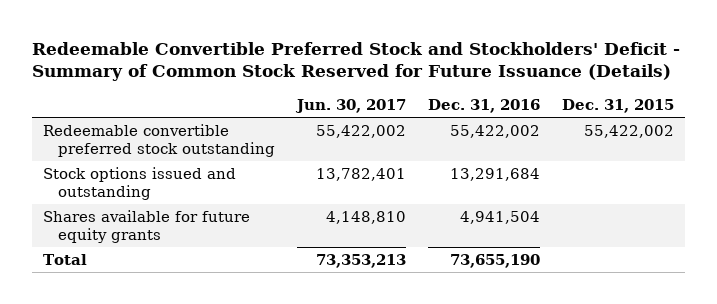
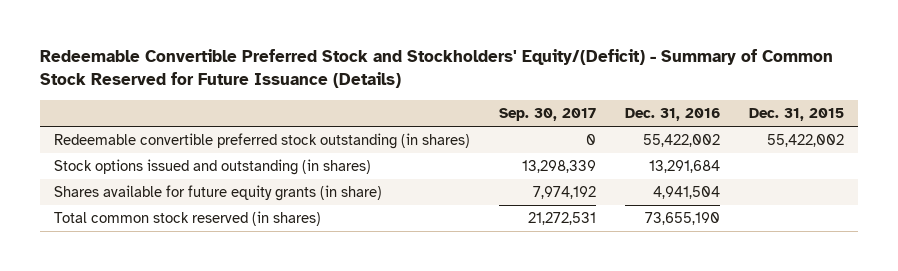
- Redeemable Convertible Preferred Stock and Stockholders' Deficit - Summary of Common Stock Reserved for Future Issuance (Details)
+ Redeemable Convertible Preferred Stock and Stockholders' Equity/(Deficit) - Summary of Common Stock Reserved for Future Issuance (Details)
- | Jun. 30, 2017 | Dec. 31, 2016 | Dec. 31, 2015
+ | Sep. 30, 2017 | Dec. 31, 2016 | Dec. 31, 2015
- Redeemable convertible preferred stock outstanding | 55,422,002 | 55,422,002 | 55,422,002
- Stock options issued and outstanding | 13,782,401 | 13,291,684 |
- Shares available for future equity grants | 4,148,810 | 4,941,504 |
- Total | 73,353,213 | 73,655,190 |
+ Redeemable convertible preferred stock outstanding (in shares) | 0 | 55,422,002 | 55,422,002
+ Stock options issued and outstanding (in shares) | 13,298,339 | 13,291,684 |
+ Shares available for future equity grants (in share) | 7,974,192 | 4,941,504 |
+ Total common stock reserved (in shares) | 21,272,531 | 73,655,190 |

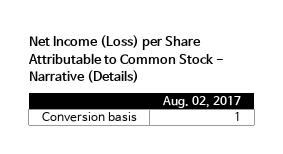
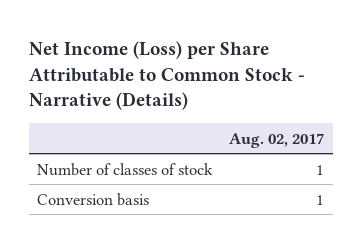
+ Number of classes of stock | 1

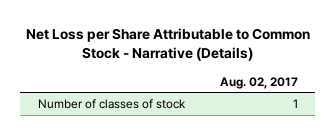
- Net Income (Loss) per Share Attributable to Common Stock - Narrative (Details)
+ Net Loss per Share Attributable to Common Stock - Narrative (Details)
- Conversion basis | 1

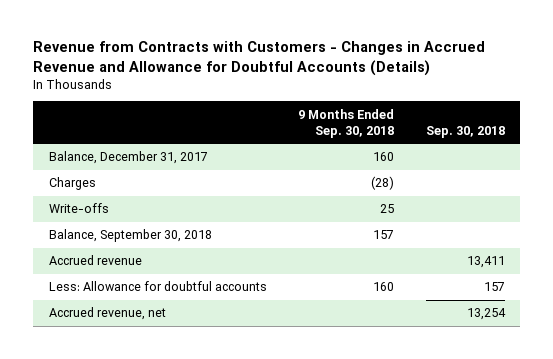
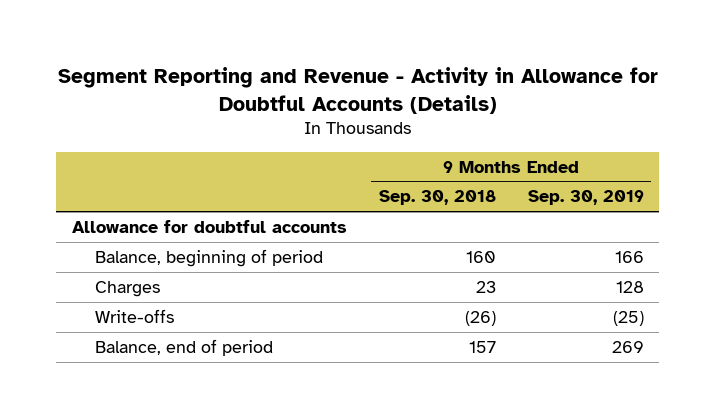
- Revenue from Contracts with Customers - Changes in Accrued Revenue and Allowance for Doubtful Accounts (Details)
+ Segment Reporting and Revenue - Activity in Allowance for Doubtful Accounts (Details)
- | 9 Months Ended Sep. 30, 2018 | Sep. 30, 2018
+ | 9 Months Ended Sep. 30, 2018 | 9 Months Ended Sep. 30, 2019
- Balance, December 31, 2017 | 160 |
- Charges | (28) |
- Write-offs | 25 |
- Balance, September 30, 2018 | 157 |
- Accrued revenue | | 13,411
- Less: Allowance for doubtful accounts | 160 | 157
- Accrued revenue, net | | 13,254
+ Allowance for doubtful accounts
+ Balance, beginning of period | 160 | 166
+ Charges | 23 | 128
+ Write-offs | (26) | (25)
+ Balance, end of period | 157 | 269

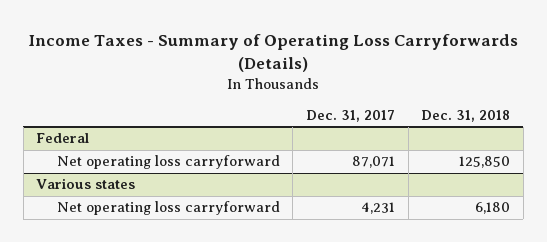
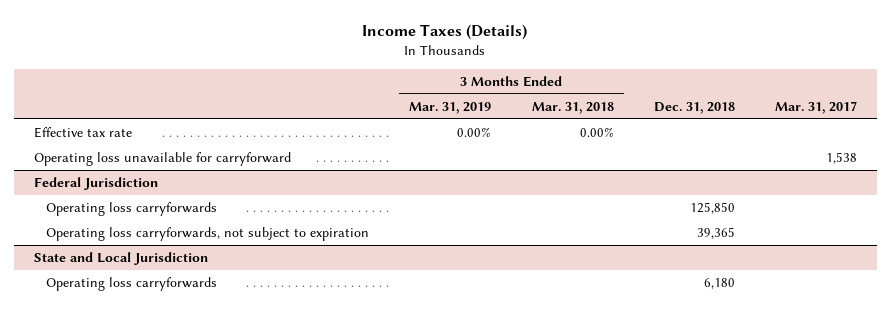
- Income Taxes - Summary of Operating Loss Carryforwards (Details)
+ Income Taxes (Details)
- | Dec. 31, 2017 | Dec. 31, 2018
+ | 3 Months Ended Mar. 31, 2019 | 3 Months Ended Mar. 31, 2018 | Dec. 31, 2018 | Mar. 31, 2017
- Federal
- Net operating loss carryforward | 87,071 | 125,850
- Various states
- Net operating loss carryforward | 4,231 | 6,180
+ Effective tax rate | 0.00% | 0.00% | |
+ Operating loss unavailable for carryforward | | | | 1,538
+ Federal Jurisdiction
+ Operating loss carryforwards | | | 125,850 |
+ Operating loss carryforwards, not subject to expiration | | | 39,365 |
+ State and Local Jurisdiction
+ Operating loss carryforwards | | | 6,180 |

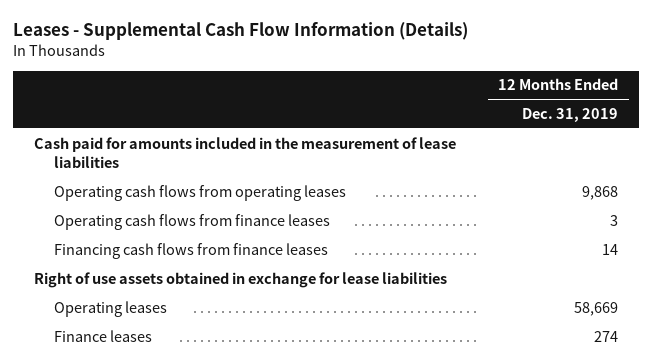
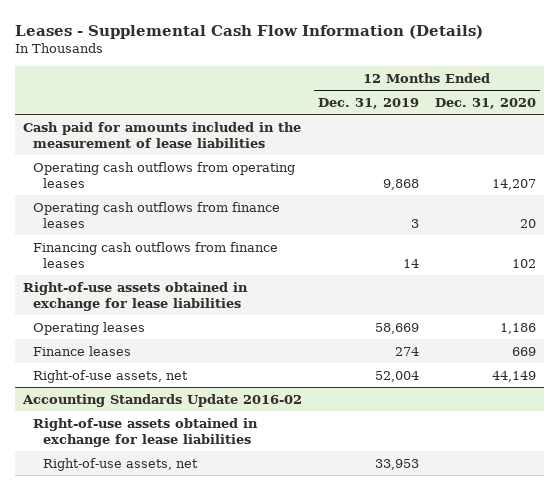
- | 12 Months Ended Dec. 31, 2019
+ | 12 Months Ended Dec. 31, 2019 | 12 Months Ended Dec. 31, 2020
- Operating cash flows from operating leases | 9,868
- Operating cash flows from finance leases | 3
- Financing cash flows from finance leases | 14
- Right of use assets obtained in exchange for lease liabilities
+ Operating cash outflows from operating leases | 9,868 | 14,207
+ Operating cash outflows from finance leases | 3 | 20
+ Financing cash outflows from finance leases | 14 | 102
+ Right-of-use assets obtained in exchange for lease liabilities
+ Right-of-use assets, net | 52,004 | 44,149
+ Accounting Standards Update 2016-02
+ Right-of-use assets obtained in exchange for lease liabilities
+ Right-of-use assets, net | 33,953 |

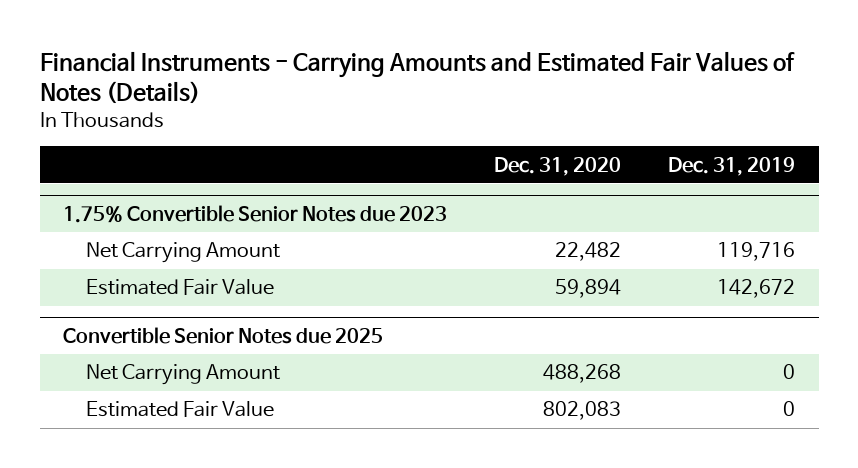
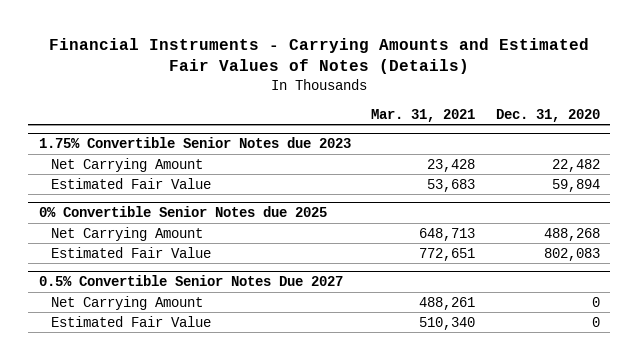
- | Dec. 31, 2020 | Dec. 31, 2019
+ | Mar. 31, 2021 | Dec. 31, 2020
- Convertible Senior Notes due 2025
+ 0% Convertible Senior Notes due 2025
+ 0.5% Convertible Senior Notes Due 2027
+ Net Carrying Amount | 488,261 | 0
+ Estimated Fair Value | 510,340 | 0

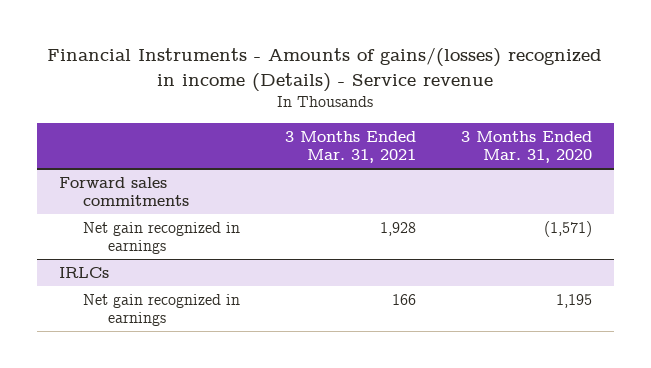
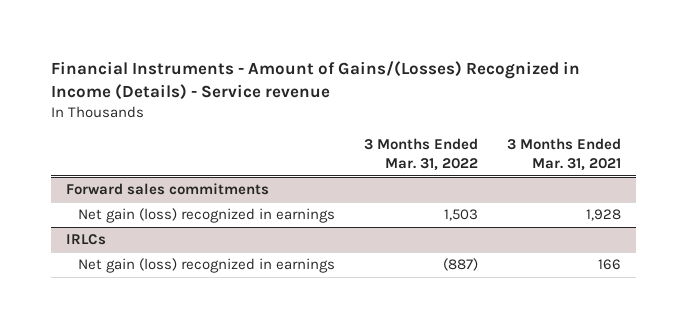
- Financial Instruments - Amounts of gains/(losses) recognized in income (Details) - Service revenue
+ Financial Instruments - Amount of Gains/(Losses) Recognized in Income (Details) - Service revenue
- | 3 Months Ended Mar. 31, 2021 | 3 Months Ended Mar. 31, 2020
+ | 3 Months Ended Mar. 31, 2022 | 3 Months Ended Mar. 31, 2021
@ Forward sales commitments
- Net gain recognized in earnings | 1,928 | (1,571)
+ Net gain (loss) recognized in earnings | 1,503 | 1,928
@ IRLCs
- Net gain recognized in earnings | 166 | 1,195
+ Net gain (loss) recognized in earnings | (887) | 166

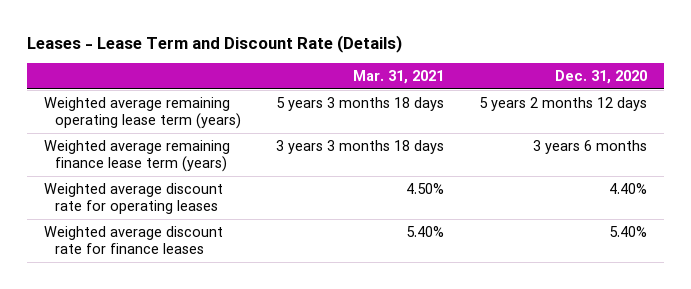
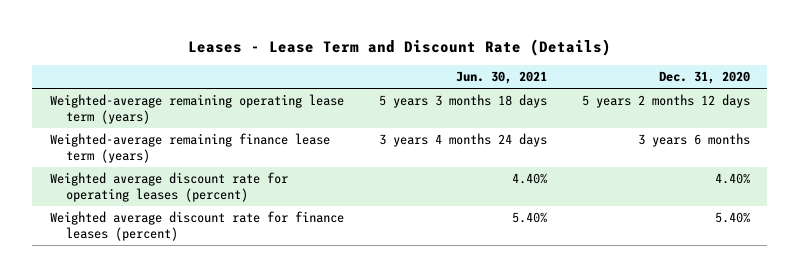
- | Mar. 31, 2021 | Dec. 31, 2020
+ | Jun. 30, 2021 | Dec. 31, 2020
- Weighted average remaining operating lease term (years) | 5 years 3 months 18 days | 5 years 2 months 12 days
- Weighted average remaining finance lease term (years) | 3 years 3 months 18 days | 3 years 6 months
- Weighted average discount rate for operating leases | 4.50% | 4.40%
- Weighted average discount rate for finance leases | 5.40% | 5.40%
+ Weighted-average remaining operating lease term (years) | 5 years 3 months 18 days | 5 years 2 months 12 days
+ Weighted-average remaining finance lease term (years) | 3 years 4 months 24 days | 3 years 6 months
+ Weighted average discount rate for operating leases (percent) | 4.40% | 4.40%
+ Weighted average discount rate for finance leases (percent) | 5.40% | 5.40%

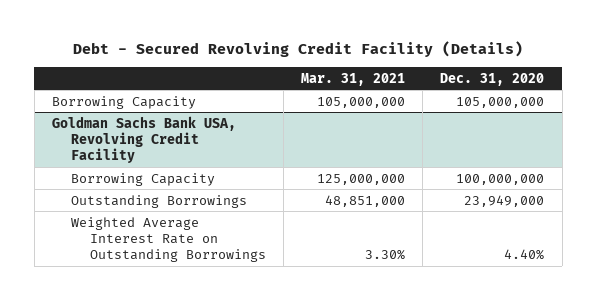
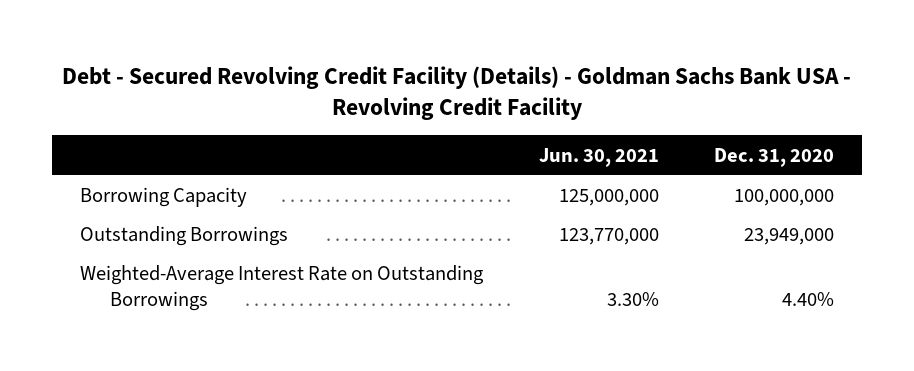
- Debt - Secured Revolving Credit Facility (Details)
+ Debt - Secured Revolving Credit Facility (Details) - Goldman Sachs Bank USA - Revolving Credit Facility
- | Mar. 31, 2021 | Dec. 31, 2020
+ | Jun. 30, 2021 | Dec. 31, 2020
- Borrowing Capacity | 105,000,000 | 105,000,000
- Goldman Sachs Bank USA, Revolving Credit Facility
- Weighted Average Interest Rate on Outstanding Borrowings | 3.30% | 4.40%
+ Weighted-Average Interest Rate on Outstanding Borrowings | 3.30% | 4.40%

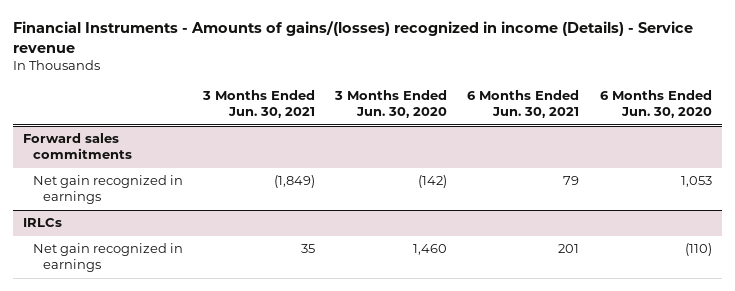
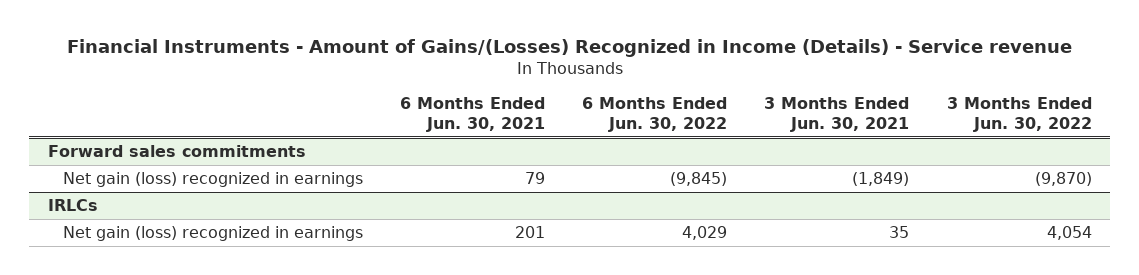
- Financial Instruments - Amounts of gains/(losses) recognized in income (Details) - Service revenue
+ Financial Instruments - Amount of Gains/(Losses) Recognized in Income (Details) - Service revenue
- | 3 Months Ended Jun. 30, 2021 | 3 Months Ended Jun. 30, 2020 | 6 Months Ended Jun. 30, 2021 | 6 Months Ended Jun. 30, 2020
+ | 6 Months Ended Jun. 30, 2021 | 6 Months Ended Jun. 30, 2022 | 3 Months Ended Jun. 30, 2021 | 3 Months Ended Jun. 30, 2022
@ Forward sales commitments
- Net gain recognized in earnings | (1,849) | (142) | 79 | 1,053
+ Net gain (loss) recognized in earnings | 79 | (9,845) | (1,849) | (9,870)
@ IRLCs
- Net gain recognized in earnings | 35 | 1,460 | 201 | (110)
+ Net gain (loss) recognized in earnings | 201 | 4,029 | 35 | 4,054

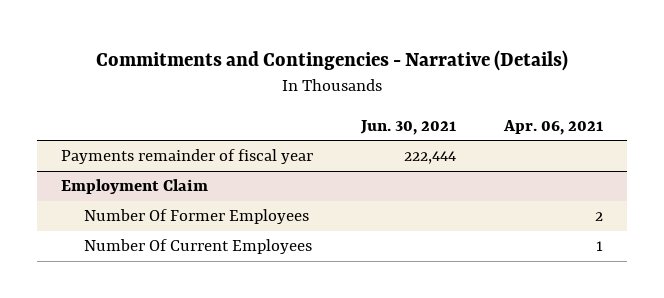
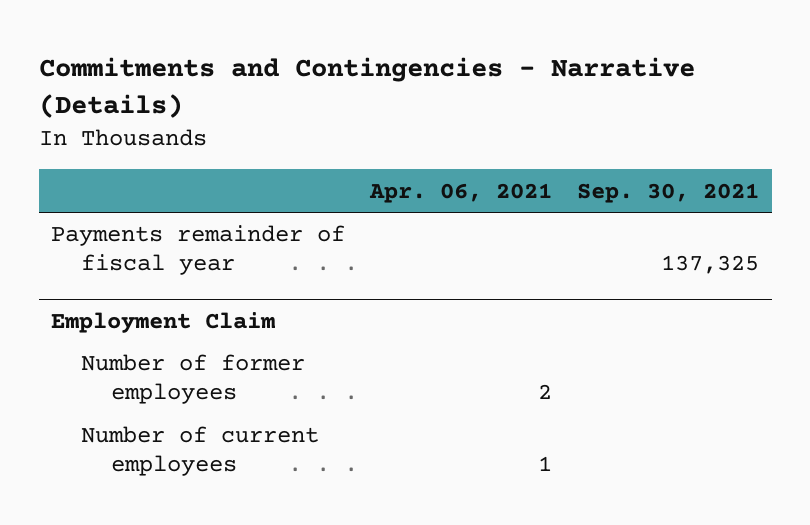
- | Jun. 30, 2021 | Apr. 06, 2021
+ | Apr. 06, 2021 | Sep. 30, 2021
@ Employment Claim
- Number Of Former Employees | | 2
- Number Of Current Employees | | 1
+ Number of former employees | 2 |
+ Number of current employees | 1 |

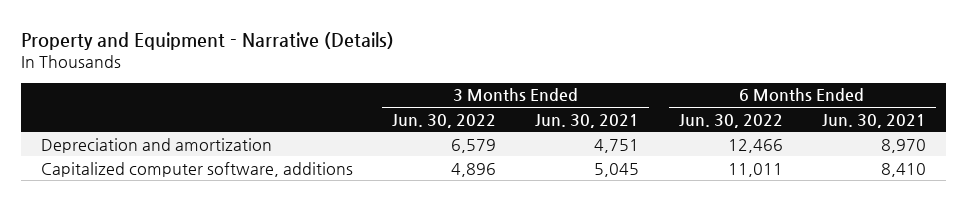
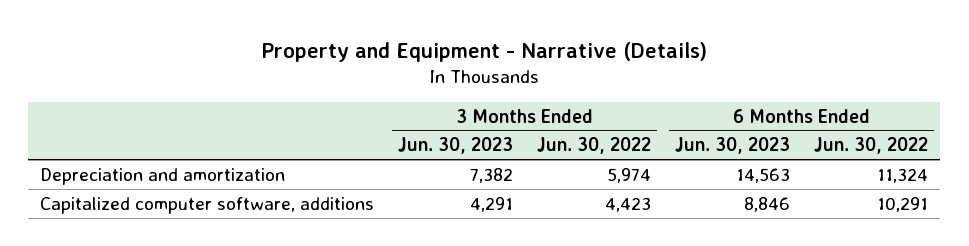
- | 3 Months Ended Jun. 30, 2022 | 3 Months Ended Jun. 30, 2021 | 6 Months Ended Jun. 30, 2022 | 6 Months Ended Jun. 30, 2021
+ | 3 Months Ended Jun. 30, 2023 | 3 Months Ended Jun. 30, 2022 | 6 Months Ended Jun. 30, 2023 | 6 Months Ended Jun. 30, 2022
- Depreciation and amortization | 6,579 | 4,751 | 12,466 | 8,970
- Capitalized computer software, additions | 4,896 | 5,045 | 11,011 | 8,410
+ Depreciation and amortization | 7,382 | 5,974 | 14,563 | 11,324
+ Capitalized computer software, additions | 4,291 | 4,423 | 8,846 | 10,291

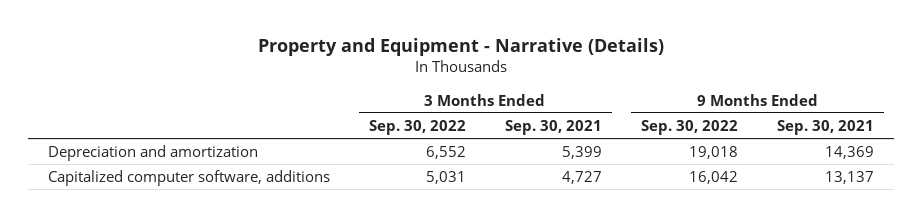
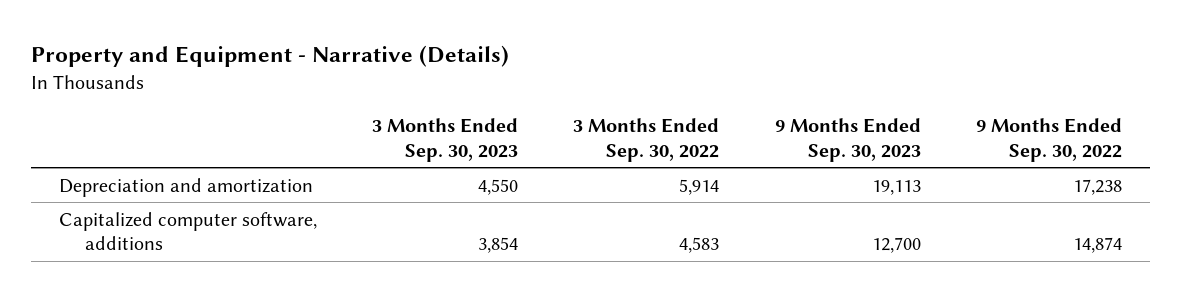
- | 3 Months Ended Sep. 30, 2022 | 3 Months Ended Sep. 30, 2021 | 9 Months Ended Sep. 30, 2022 | 9 Months Ended Sep. 30, 2021
+ | 3 Months Ended Sep. 30, 2023 | 3 Months Ended Sep. 30, 2022 | 9 Months Ended Sep. 30, 2023 | 9 Months Ended Sep. 30, 2022
- Depreciation and amortization | 6,552 | 5,399 | 19,018 | 14,369
- Capitalized computer software, additions | 5,031 | 4,727 | 16,042 | 13,137
+ Depreciation and amortization | 4,550 | 5,914 | 19,113 | 17,238
+ Capitalized computer software, additions | 3,854 | 4,583 | 12,700 | 14,874

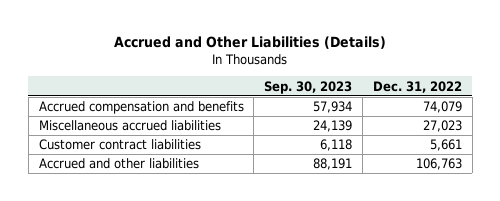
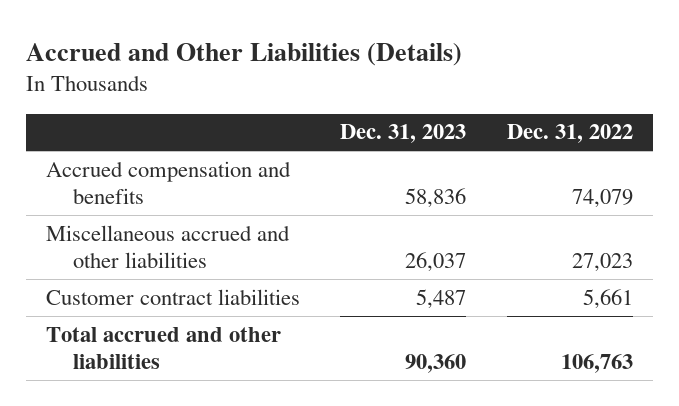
- | Sep. 30, 2023 | Dec. 31, 2022
+ | Dec. 31, 2023 | Dec. 31, 2022
- Miscellaneous accrued liabilities | 24,139 | 27,023
+ Miscellaneous accrued and other liabilities | 26,037 | 27,023
- Accrued and other liabilities | 88,191 | 106,763
+ Total accrued and other liabilities | 90,360 | 106,763

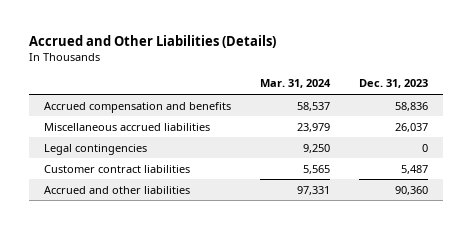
- | Dec. 31, 2023 | Dec. 31, 2022
+ | Mar. 31, 2024 | Dec. 31, 2023
- Miscellaneous accrued and other liabilities | 26,037 | 27,023
+ Miscellaneous accrued liabilities | 23,979 | 26,037
+ Legal contingencies | 9,250 | 0
- Total accrued and other liabilities | 90,360 | 106,763
+ Accrued and other liabilities | 97,331 | 90,360

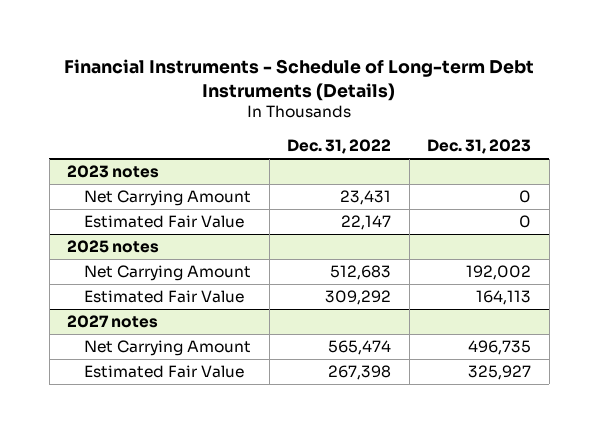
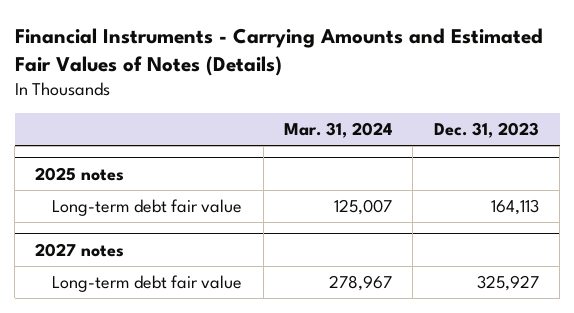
- Financial Instruments - Schedule of Long-term Debt Instruments (Details)
+ Financial Instruments - Carrying Amounts and Estimated Fair Values of Notes (Details)
- | Dec. 31, 2022 | Dec. 31, 2023
+ | Mar. 31, 2024 | Dec. 31, 2023
- 2023 notes
- Net Carrying Amount | 23,431 | 0
- Estimated Fair Value | 22,147 | 0
@ 2025 notes
- Net Carrying Amount | 512,683 | 192,002
- Estimated Fair Value | 309,292 | 164,113
+ Long-term debt fair value | 125,007 | 164,113
@ 2027 notes
- Net Carrying Amount | 565,474 | 496,735
- Estimated Fair Value | 267,398 | 325,927
+ Long-term debt fair value | 278,967 | 325,927

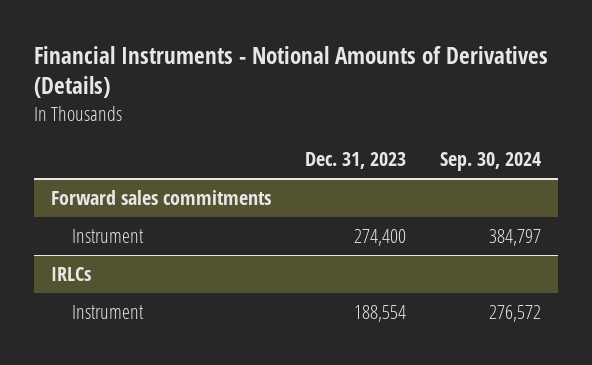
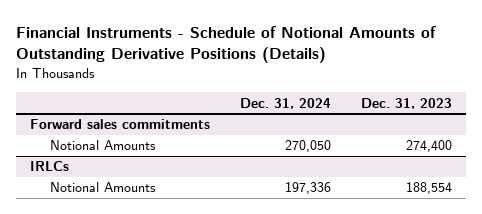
- Financial Instruments - Notional Amounts of Derivatives (Details)
+ Financial Instruments - Schedule of Notional Amounts of Outstanding Derivative Positions (Details)
- | Dec. 31, 2023 | Sep. 30, 2024
+ | Dec. 31, 2024 | Dec. 31, 2023
@ Forward sales commitments
- Instrument | 274,400 | 384,797
+ Notional Amounts | 270,050 | 274,400
@ IRLCs
- Instrument | 188,554 | 276,572
+ Notional Amounts | 197,336 | 188,554

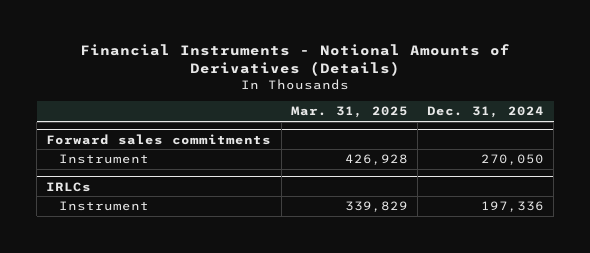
- Financial Instruments - Schedule of Notional Amounts of Outstanding Derivative Positions (Details)
+ Financial Instruments - Notional Amounts of Derivatives (Details)
- | Dec. 31, 2024 | Dec. 31, 2023
+ | Mar. 31, 2025 | Dec. 31, 2024
@ Forward sales commitments
- Notional Amounts | 270,050 | 274,400
+ Instrument | 426,928 | 270,050
@ IRLCs
- Notional Amounts | 197,336 | 188,554
+ Instrument | 339,829 | 197,336

